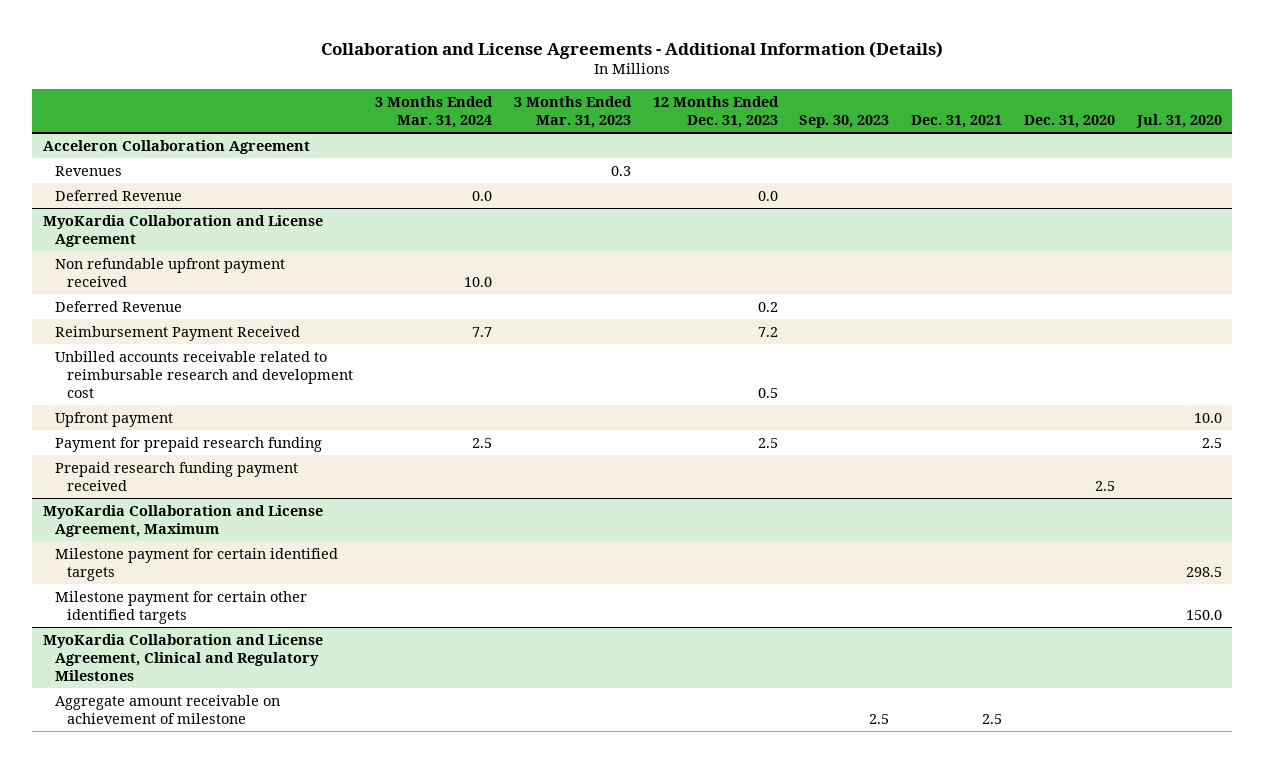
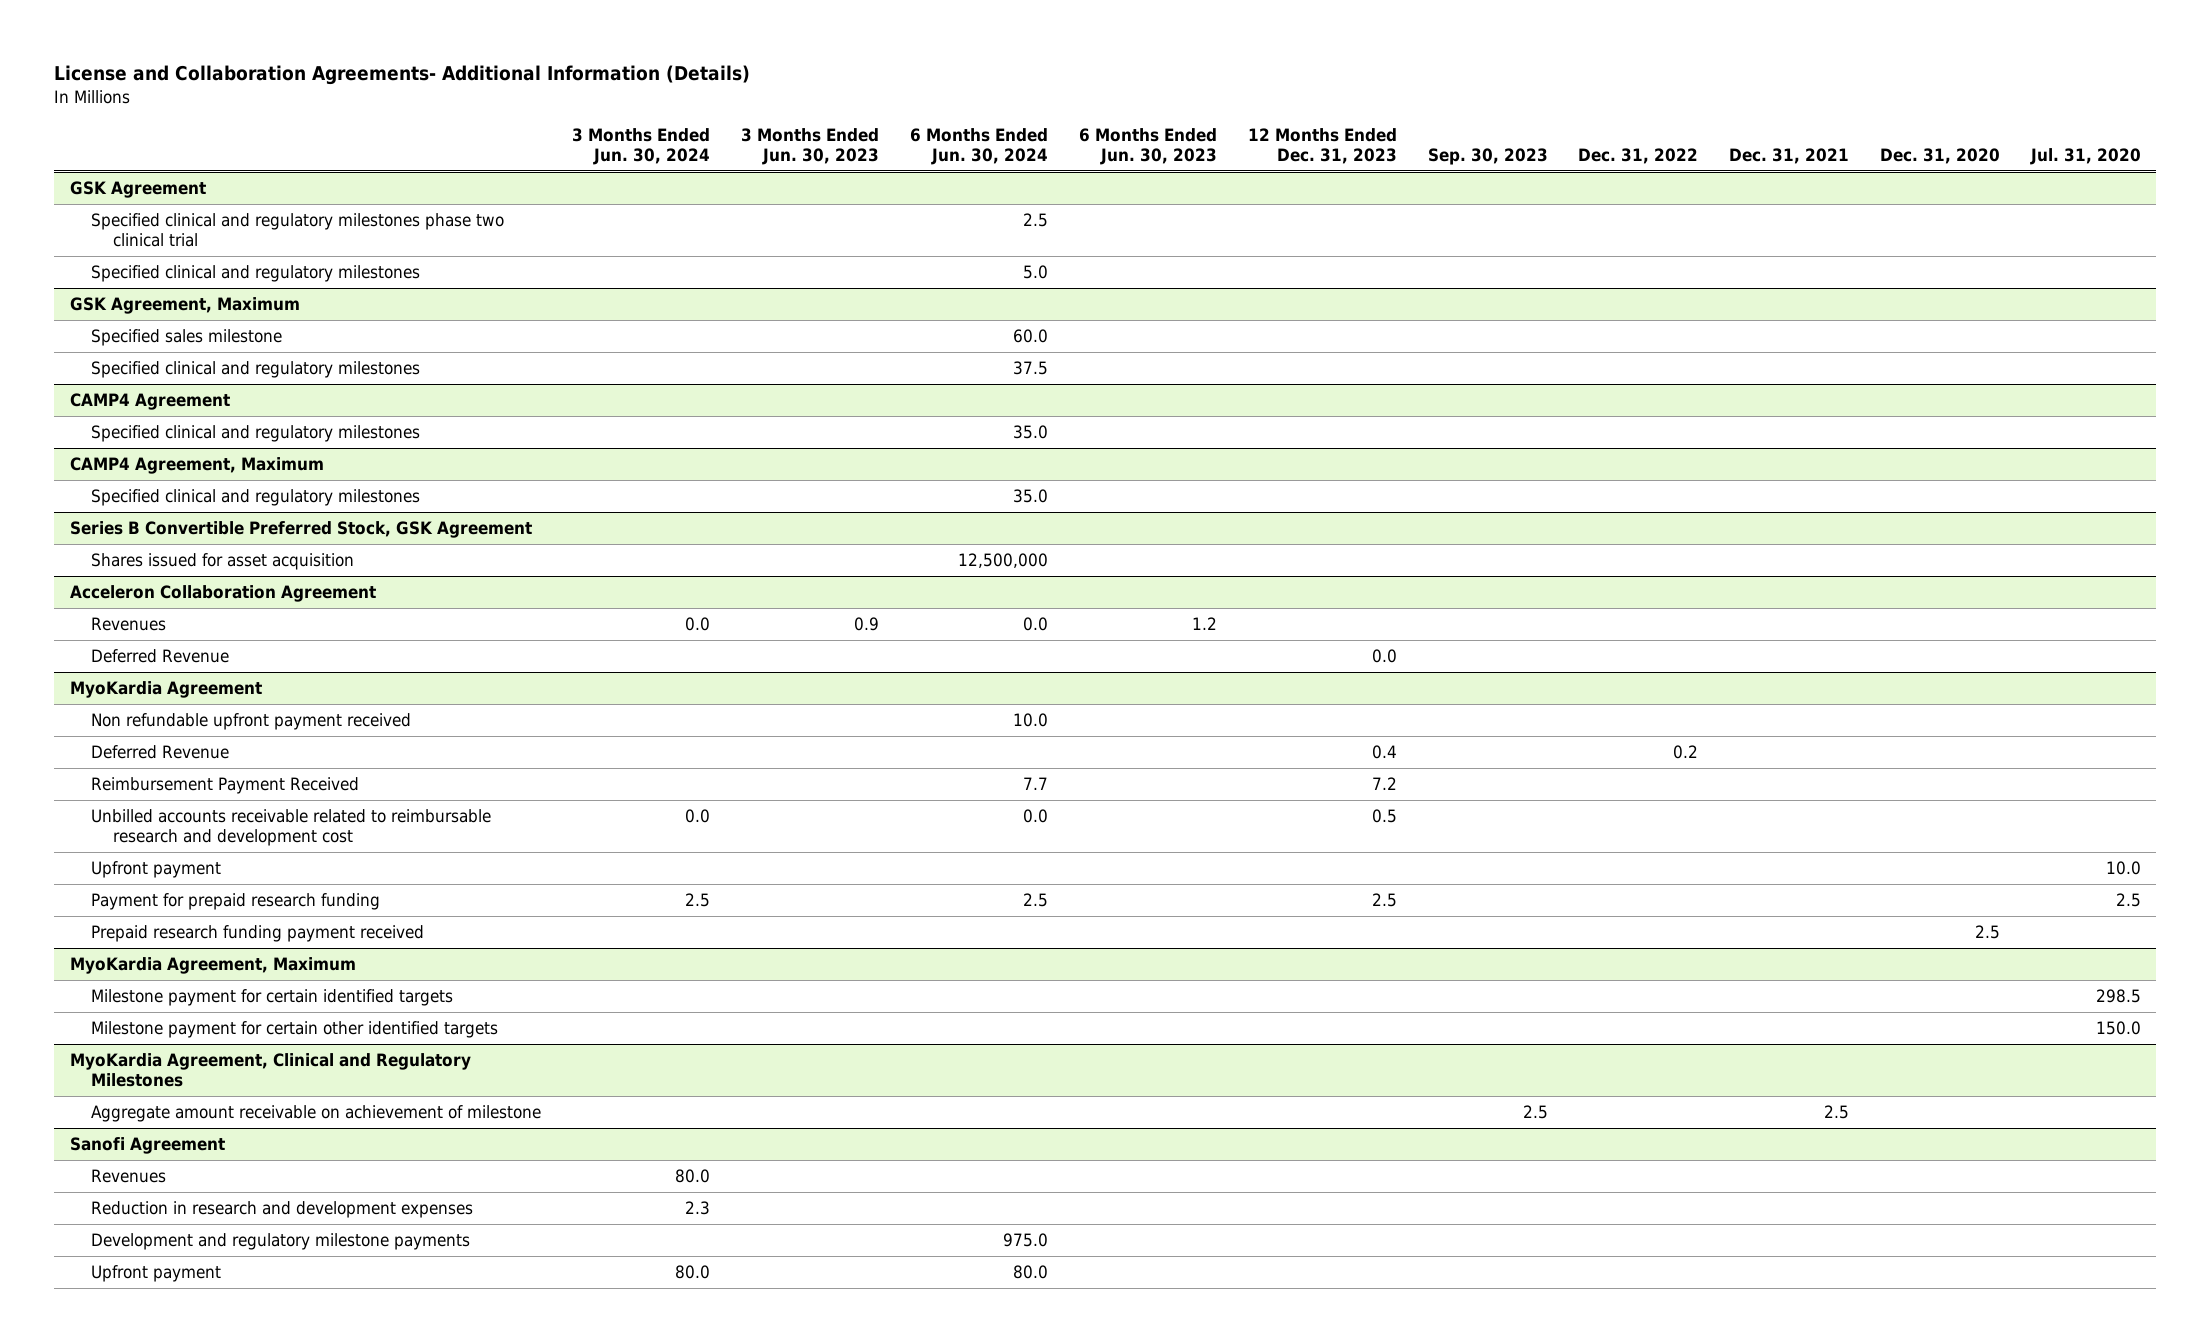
- Collaboration and License Agreements - Additional Information (Details)
+ License and Collaboration Agreements- Additional Information (Details)
- | 3 Months Ended Mar. 31, 2024 | 3 Months Ended Mar. 31, 2023 | 12 Months Ended Dec. 31, 2023 | Sep. 30, 2023 | Dec. 31, 2021 | Dec. 31, 2020 | Jul. 31, 2020
+ | 3 Months Ended Jun. 30, 2024 | 3 Months Ended Jun. 30, 2023 | 6 Months Ended Jun. 30, 2024 | 6 Months Ended Jun. 30, 2023 | 12 Months Ended Dec. 31, 2023 | Sep. 30, 2023 | Dec. 31, 2022 | Dec. 31, 2021 | Dec. 31, 2020 | Jul. 31, 2020
+ GSK Agreement
+ Specified clinical and regulatory milestones phase two clinical trial | | | 2.5 | | | | | | |
+ Specified clinical and regulatory milestones | | | 5.0 | | | | | | |
+ GSK Agreement, Maximum
+ Specified sales milestone | | | 60.0 | | | | | | |
+ Specified clinical and regulatory milestones | | | 37.5 | | | | | | |
+ CAMP4 Agreement
+ Specified clinical and regulatory milestones | | | 35.0 | | | | | | |
+ CAMP4 Agreement, Maximum
+ Specified clinical and regulatory milestones | | | 35.0 | | | | | | |
+ Series B Convertible Preferred Stock, GSK Agreement
+ Shares issued for asset acquisition | | | 12,500,000 | | | | | | |
- MyoKardia Collaboration and License Agreement
+ MyoKardia Agreement
- Deferred Revenue | | | 0.2 | | | |
+ Deferred Revenue | | | | | 0.4 | | 0.2 | | |
- MyoKardia Collaboration and License Agreement, Maximum
+ MyoKardia Agreement, Maximum
- MyoKardia Collaboration and License Agreement, Clinical and Regulatory Milestones
+ MyoKardia Agreement, Clinical and Regulatory Milestones
+ Sanofi Agreement
+ Revenues | 80.0 | | | | | | | | |
+ Reduction in research and development expenses | 2.3 | | | | | | | | |
+ Development and regulatory milestone payments | | | 975.0 | | | | | | |
+ Upfront payment | 80.0 | | 80.0 | | | | | | |

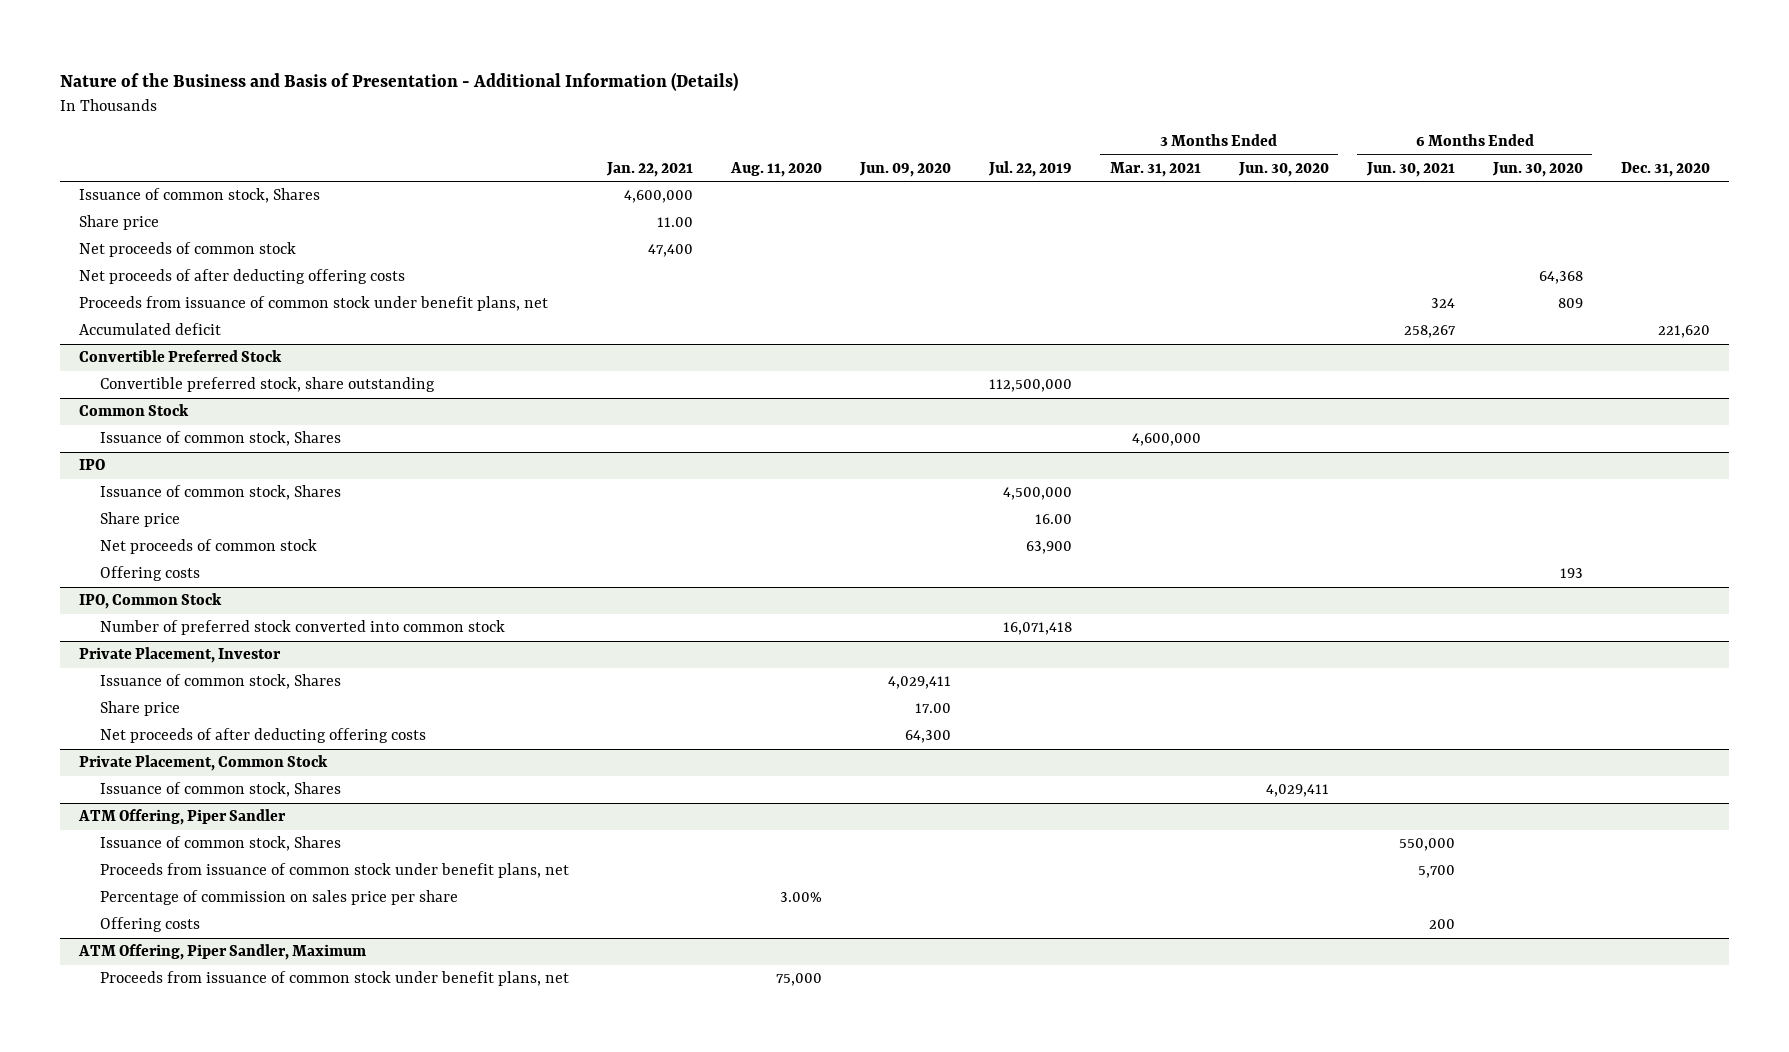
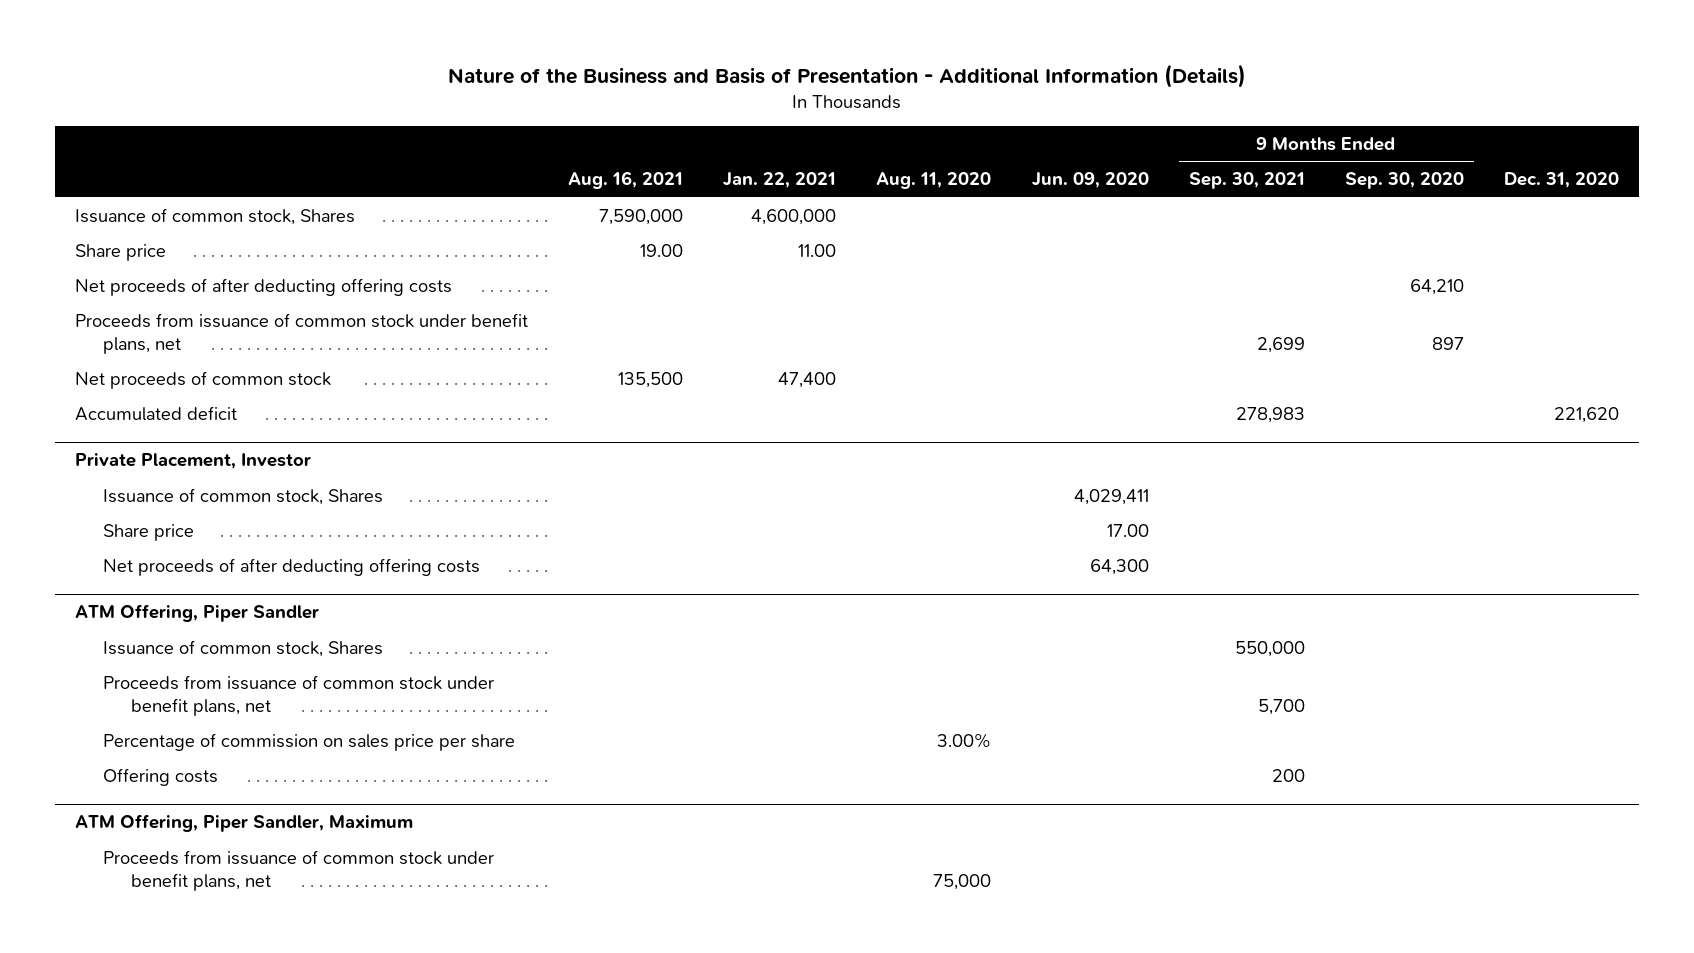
- | Jan. 22, 2021 | Aug. 11, 2020 | Jun. 09, 2020 | Jul. 22, 2019 | 3 Months Ended Mar. 31, 2021 | 3 Months Ended Jun. 30, 2020 | 6 Months Ended Jun. 30, 2021 | 6 Months Ended Jun. 30, 2020 | Dec. 31, 2020
+ | Aug. 16, 2021 | Jan. 22, 2021 | Aug. 11, 2020 | Jun. 09, 2020 | 9 Months Ended Sep. 30, 2021 | 9 Months Ended Sep. 30, 2020 | Dec. 31, 2020
moved down: Net proceeds of common stock | 135,500 | 47,400 | | | | |
- Convertible Preferred Stock
- Convertible preferred stock, share outstanding | | | | 112,500,000 | | | | |
- Common Stock
- Issuance of common stock, Shares | | | | | 4,600,000 | | | |
- IPO
- Issuance of common stock, Shares | | | | 4,500,000 | | | | |
- Share price | | | | 16.00 | | | | |
- Net proceeds of common stock | | | | 63,900 | | | | |
- Offering costs | | | | | | | | 193 |
- IPO, Common Stock
- Number of preferred stock converted into common stock | | | | 16,071,418 | | | | |
- Private Placement, Common Stock
- Issuance of common stock, Shares | | | | | | 4,029,411 | | |

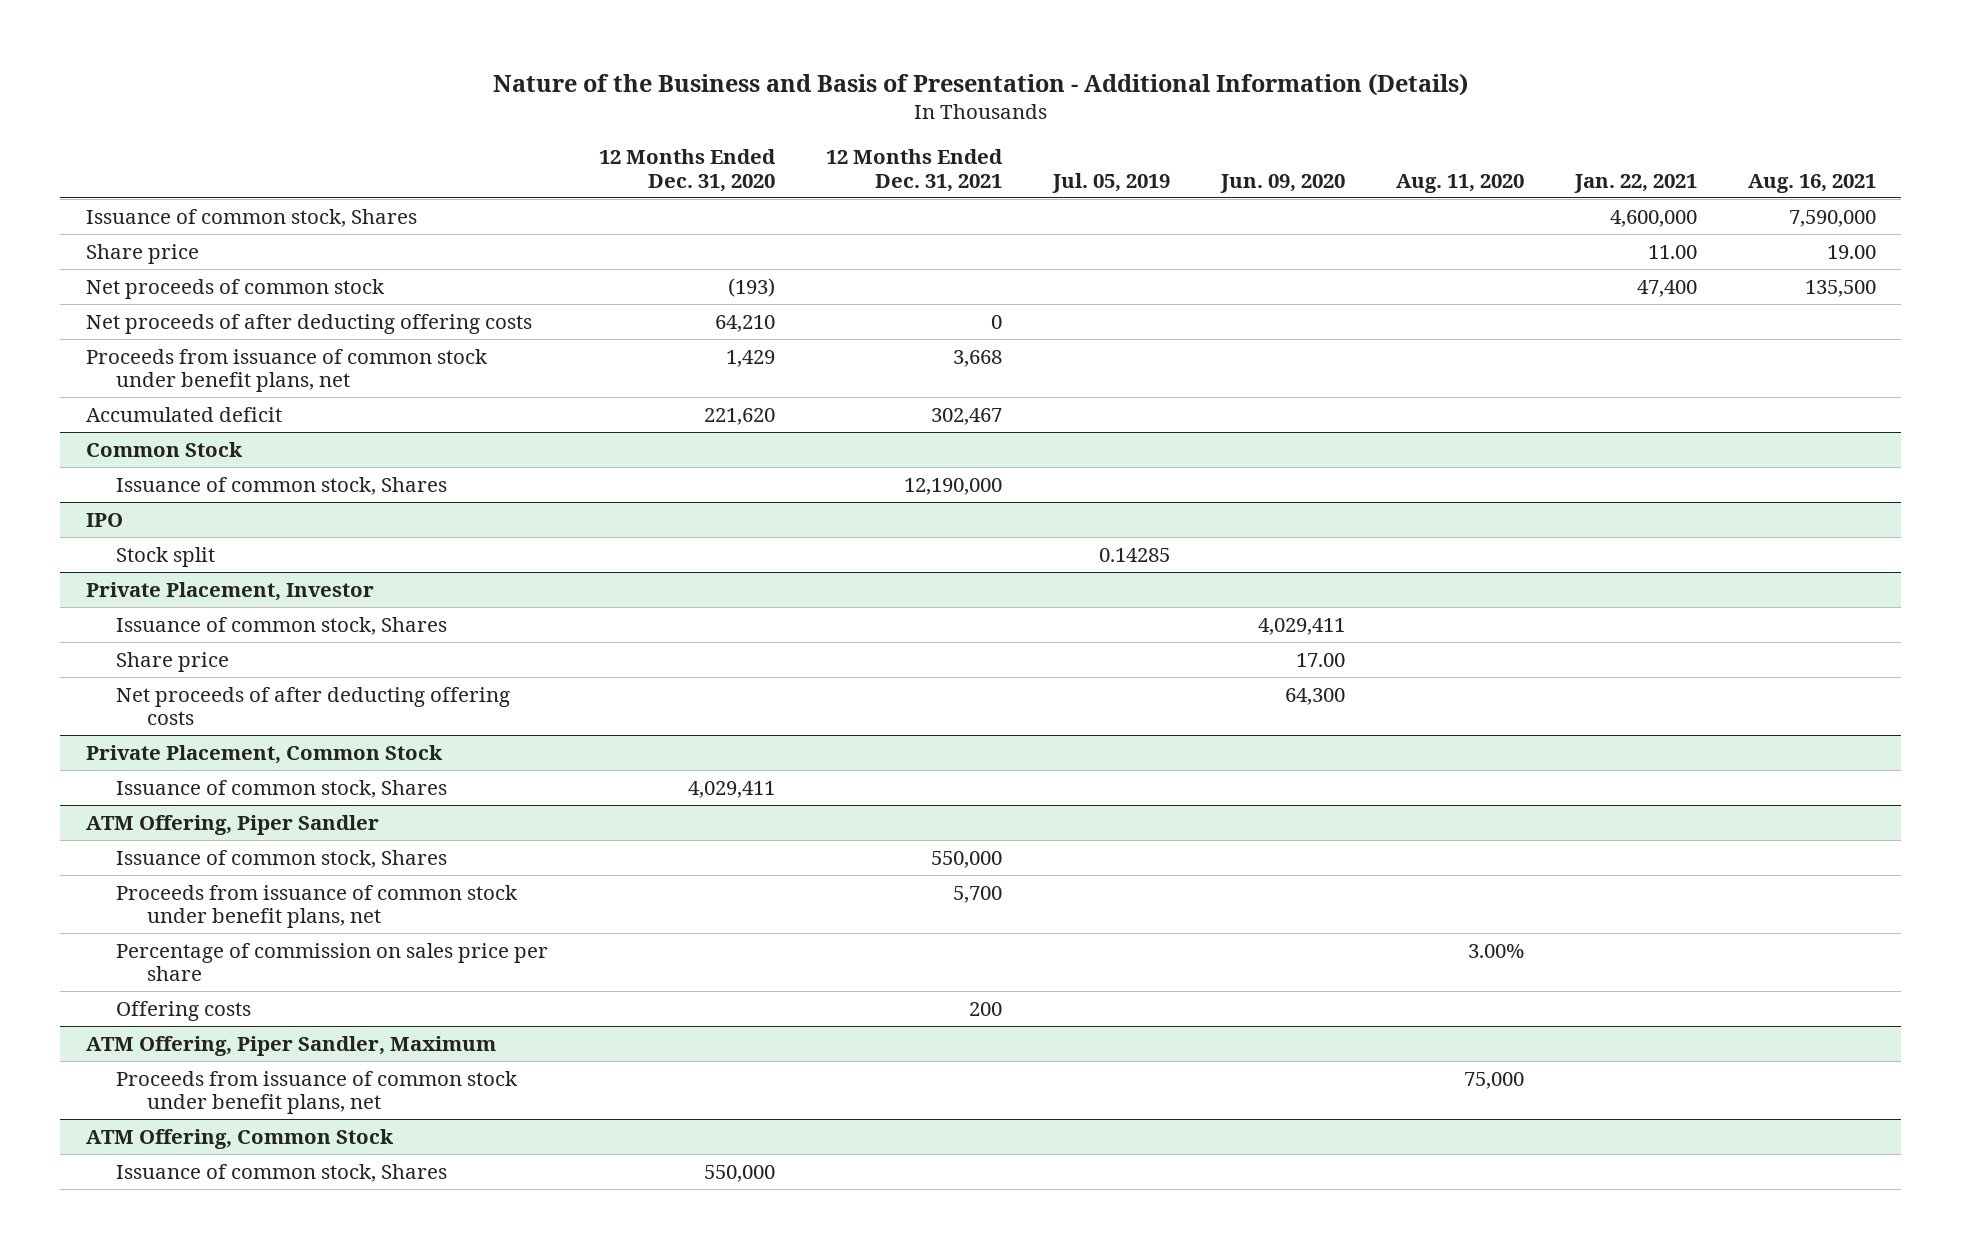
- | Aug. 16, 2021 | Jan. 22, 2021 | Aug. 11, 2020 | Jun. 09, 2020 | 9 Months Ended Sep. 30, 2021 | 9 Months Ended Sep. 30, 2020 | Dec. 31, 2020
+ | 12 Months Ended Dec. 31, 2020 | 12 Months Ended Dec. 31, 2021 | Jul. 05, 2019 | Jun. 09, 2020 | Aug. 11, 2020 | Jan. 22, 2021 | Aug. 16, 2021
moved up: Net proceeds of common stock | (193) | | | | | 47,400 | 135,500
+ Common Stock
+ Issuance of common stock, Shares | | 12,190,000 | | | | |
+ IPO
+ Stock split | | | 0.14285 | | | |
+ Private Placement, Common Stock
+ Issuance of common stock, Shares | 4,029,411 | | | | | |
+ ATM Offering, Common Stock
+ Issuance of common stock, Shares | 550,000 | | | | | |

